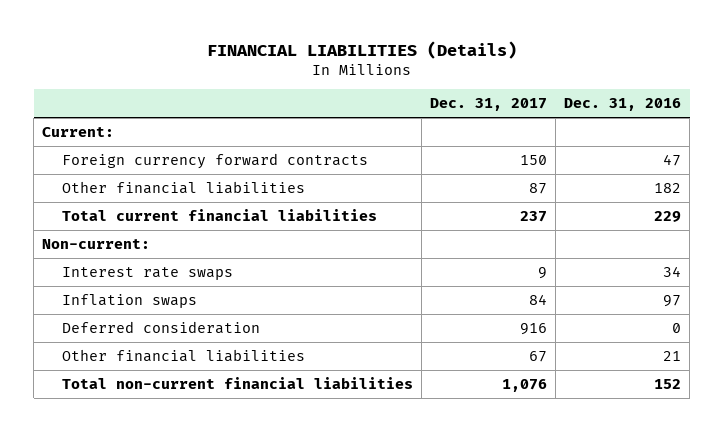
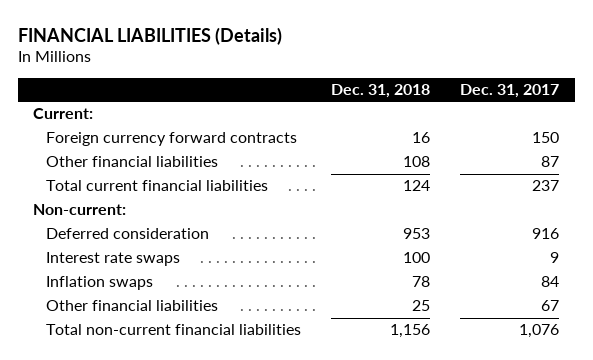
- | Dec. 31, 2017 | Dec. 31, 2016
+ | Dec. 31, 2018 | Dec. 31, 2017
moved up: Deferred consideration | 953 | 916

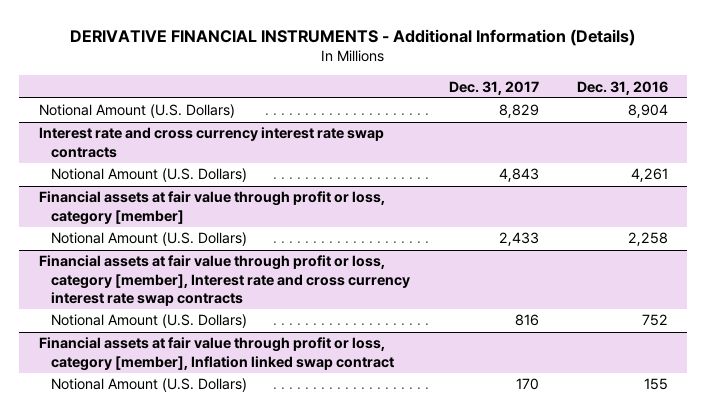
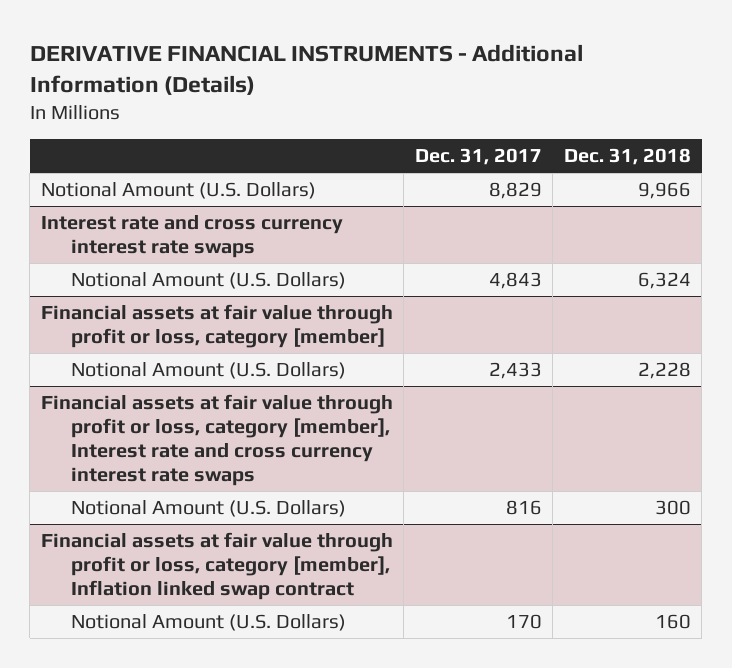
- | Dec. 31, 2017 | Dec. 31, 2016
+ | Dec. 31, 2017 | Dec. 31, 2018
- Interest rate and cross currency interest rate swap contracts
+ Interest rate and cross currency interest rate swaps
- Financial assets at fair value through profit or loss, category [member], Interest rate and cross currency interest rate swap contracts
+ Financial assets at fair value through profit or loss, category [member], Interest rate and cross currency interest rate swaps

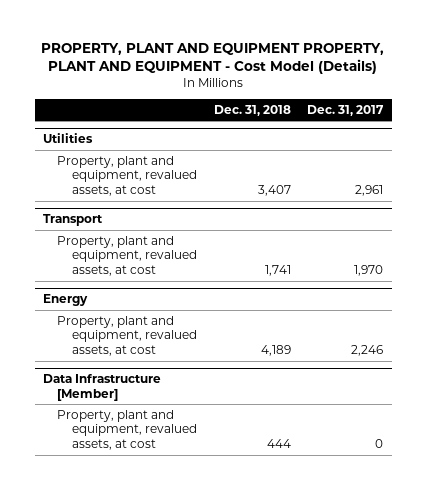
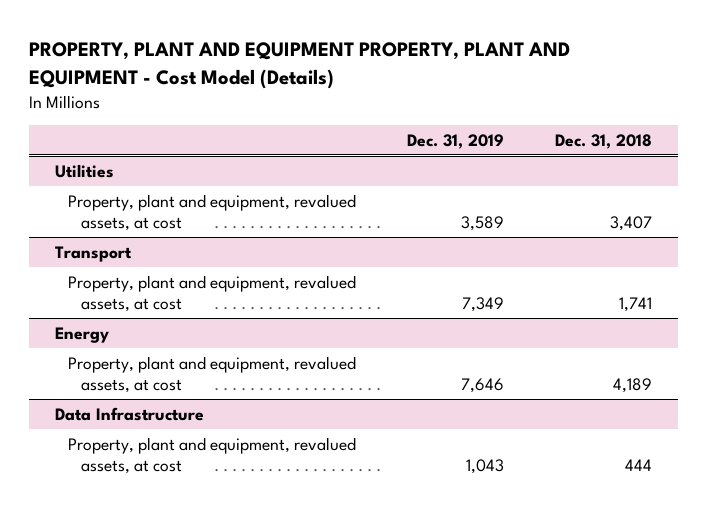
- | Dec. 31, 2018 | Dec. 31, 2017
+ | Dec. 31, 2019 | Dec. 31, 2018
- Data Infrastructure [Member]
+ Data Infrastructure

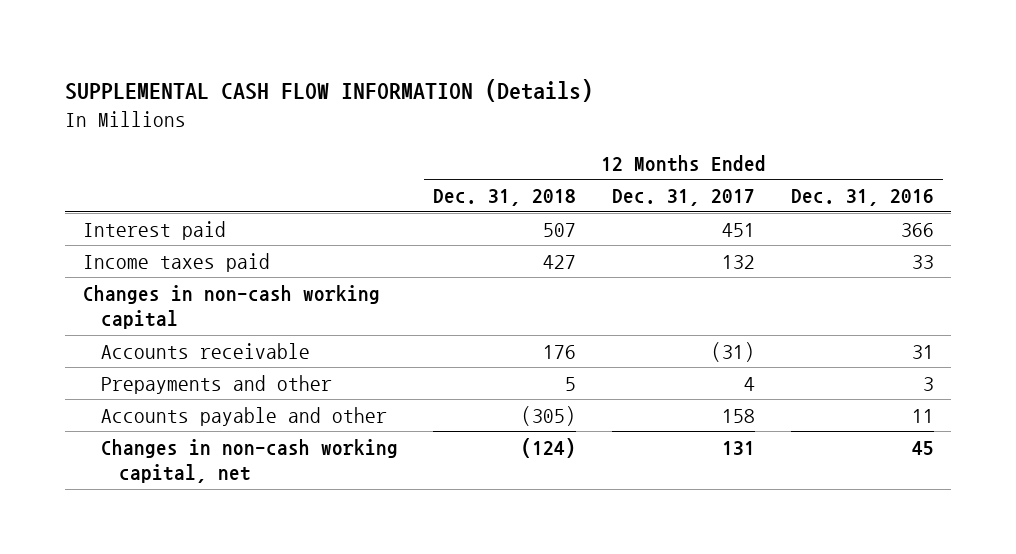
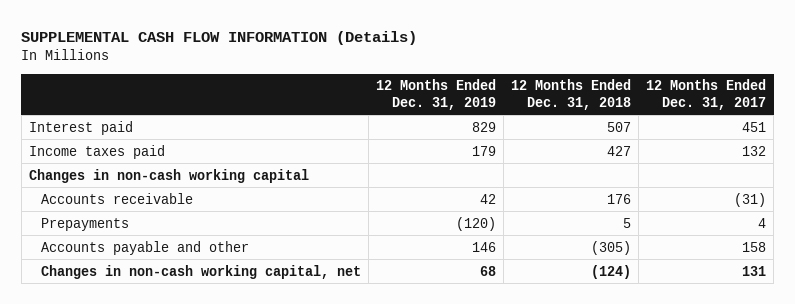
- | 12 Months Ended Dec. 31, 2018 | 12 Months Ended Dec. 31, 2017 | 12 Months Ended Dec. 31, 2016
+ | 12 Months Ended Dec. 31, 2019 | 12 Months Ended Dec. 31, 2018 | 12 Months Ended Dec. 31, 2017
- Prepayments and other | 5 | 4 | 3
+ Prepayments | (120) | 5 | 4

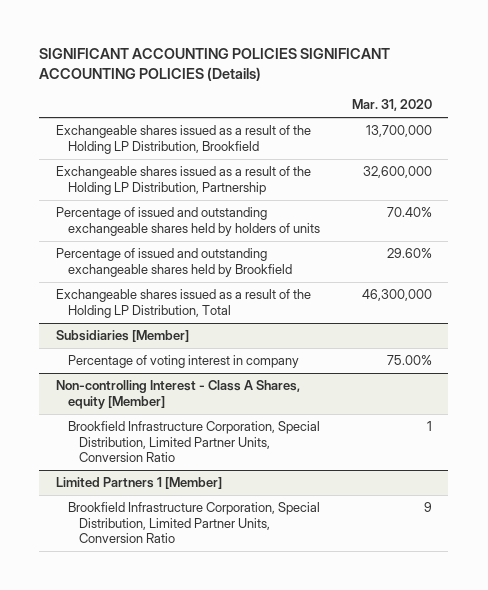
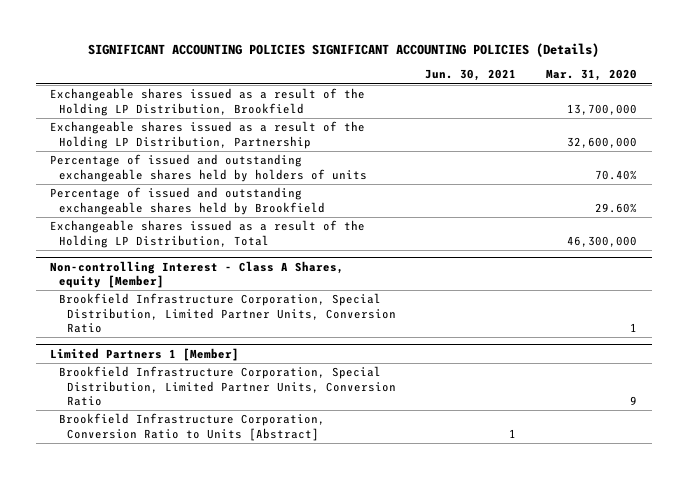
- | Mar. 31, 2020
+ | Jun. 30, 2021 | Mar. 31, 2020
- Subsidiaries [Member]
- Percentage of voting interest in company | 75.00%
@ Limited Partners 1 [Member]
+ Brookfield Infrastructure Corporation, Conversion Ratio to Units [Abstract] | 1 |

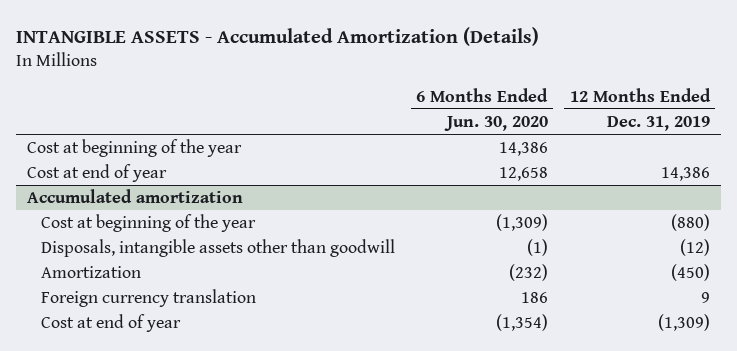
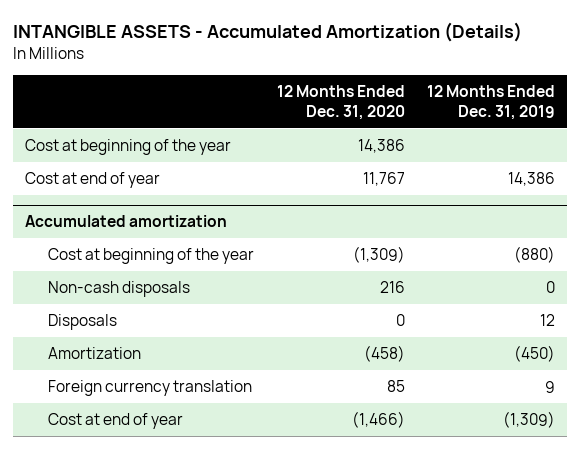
- | 6 Months Ended Jun. 30, 2020 | 12 Months Ended Dec. 31, 2019
+ | 12 Months Ended Dec. 31, 2020 | 12 Months Ended Dec. 31, 2019
@ Accumulated amortization
- Disposals, intangible assets other than goodwill | (1) | (12)
+ Non-cash disposals | 216 | 0
+ Disposals | 0 | 12

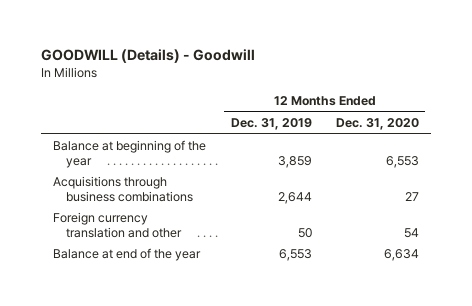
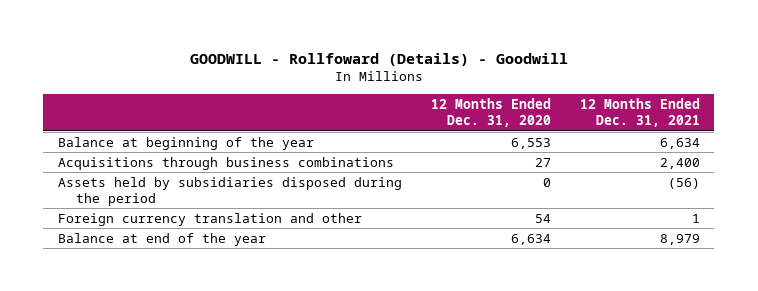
- GOODWILL (Details) - Goodwill
+ GOODWILL - Rollfoward (Details) - Goodwill
- | 12 Months Ended Dec. 31, 2019 | 12 Months Ended Dec. 31, 2020
+ | 12 Months Ended Dec. 31, 2020 | 12 Months Ended Dec. 31, 2021
+ Assets held by subsidiaries disposed during the period | 0 | (56)

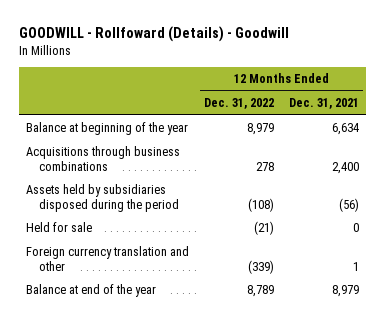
- | 12 Months Ended Dec. 31, 2020 | 12 Months Ended Dec. 31, 2021
+ | 12 Months Ended Dec. 31, 2022 | 12 Months Ended Dec. 31, 2021
+ Held for sale | (21) | 0

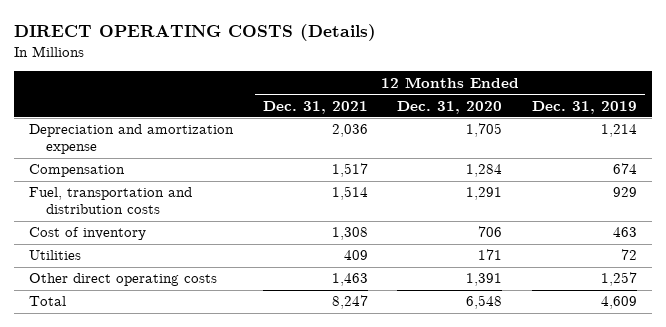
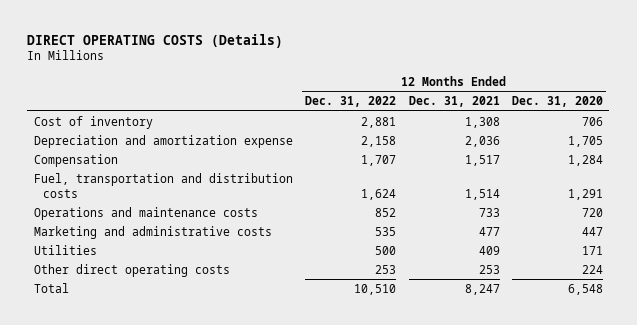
- | 12 Months Ended Dec. 31, 2021 | 12 Months Ended Dec. 31, 2020 | 12 Months Ended Dec. 31, 2019
+ | 12 Months Ended Dec. 31, 2022 | 12 Months Ended Dec. 31, 2021 | 12 Months Ended Dec. 31, 2020
moved up: Cost of inventory | 2,881 | 1,308 | 706
+ Operations and maintenance costs | 852 | 733 | 720
+ Marketing and administrative costs | 535 | 477 | 447
- Other direct operating costs | 1,463 | 1,391 | 1,257
+ Other direct operating costs | 253 | 253 | 224

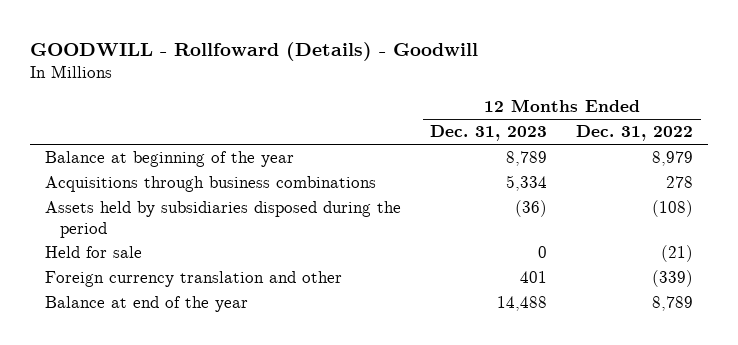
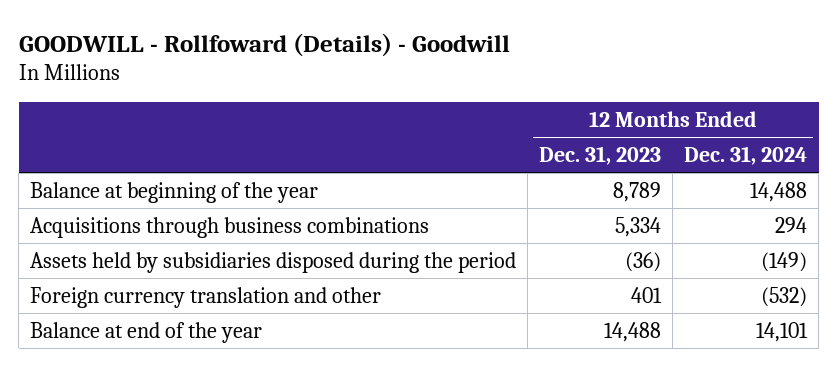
- | 12 Months Ended Dec. 31, 2023 | 12 Months Ended Dec. 31, 2022
+ | 12 Months Ended Dec. 31, 2023 | 12 Months Ended Dec. 31, 2024
- Held for sale | 0 | (21)

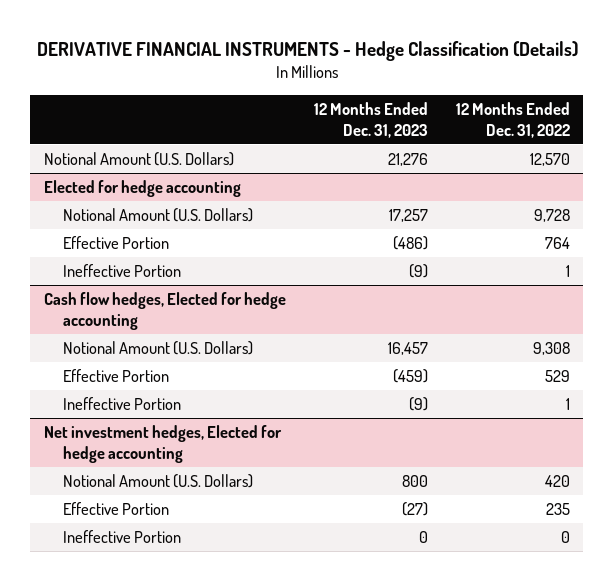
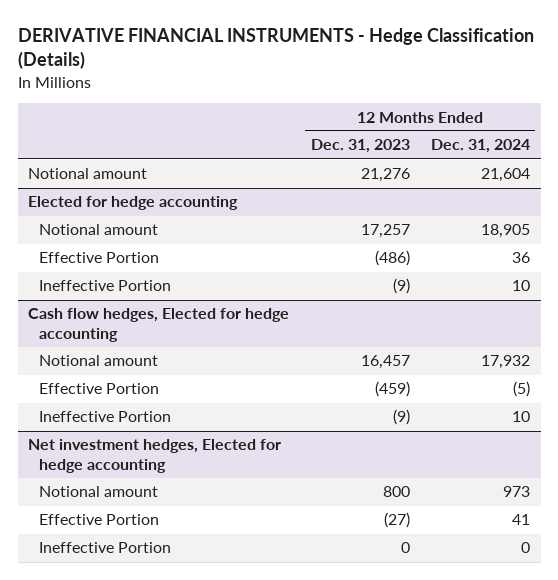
- | 12 Months Ended Dec. 31, 2023 | 12 Months Ended Dec. 31, 2022
+ | 12 Months Ended Dec. 31, 2023 | 12 Months Ended Dec. 31, 2024
- Notional Amount (U.S. Dollars) | 21,276 | 12,570
+ Notional amount | 21,276 | 21,604
@ Elected for hedge accounting
- Notional Amount (U.S. Dollars) | 17,257 | 9,728
+ Notional amount | 17,257 | 18,905
@ Cash flow hedges, Elected for hedge accounting
- Notional Amount (U.S. Dollars) | 16,457 | 9,308
+ Notional amount | 16,457 | 17,932
@ Net investment hedges, Elected for hedge accounting
- Notional Amount (U.S. Dollars) | 800 | 420
+ Notional amount | 800 | 973

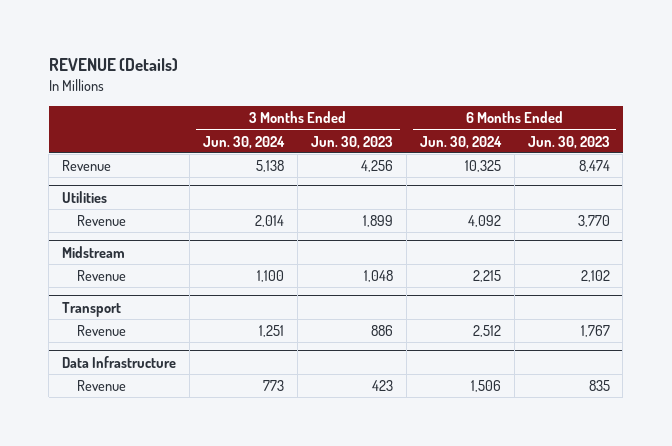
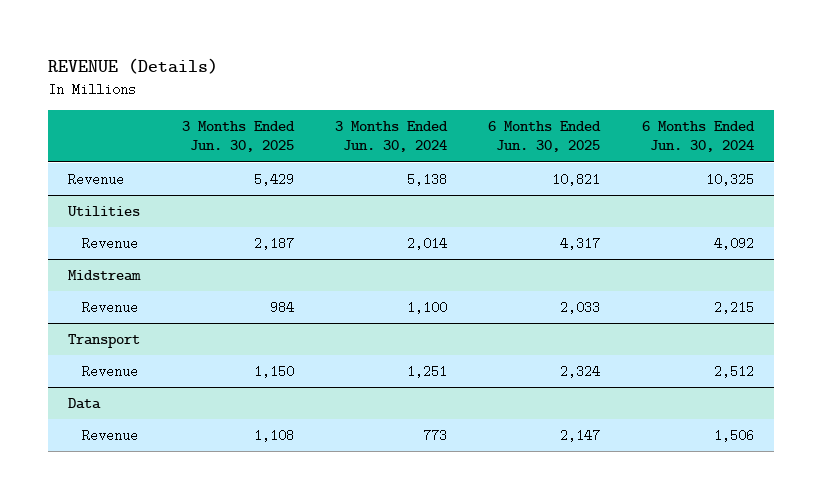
- | 3 Months Ended Jun. 30, 2024 | 3 Months Ended Jun. 30, 2023 | 6 Months Ended Jun. 30, 2024 | 6 Months Ended Jun. 30, 2023
+ | 3 Months Ended Jun. 30, 2025 | 3 Months Ended Jun. 30, 2024 | 6 Months Ended Jun. 30, 2025 | 6 Months Ended Jun. 30, 2024
- Data Infrastructure
+ Data

